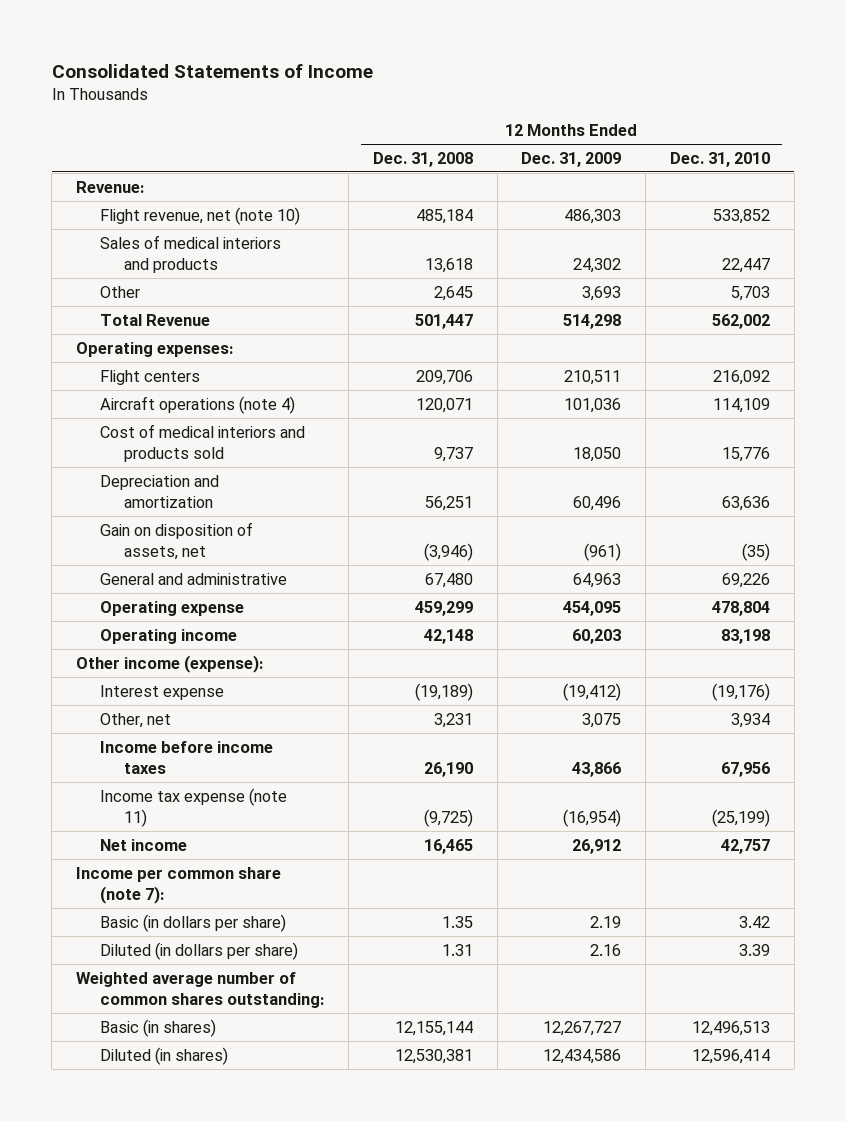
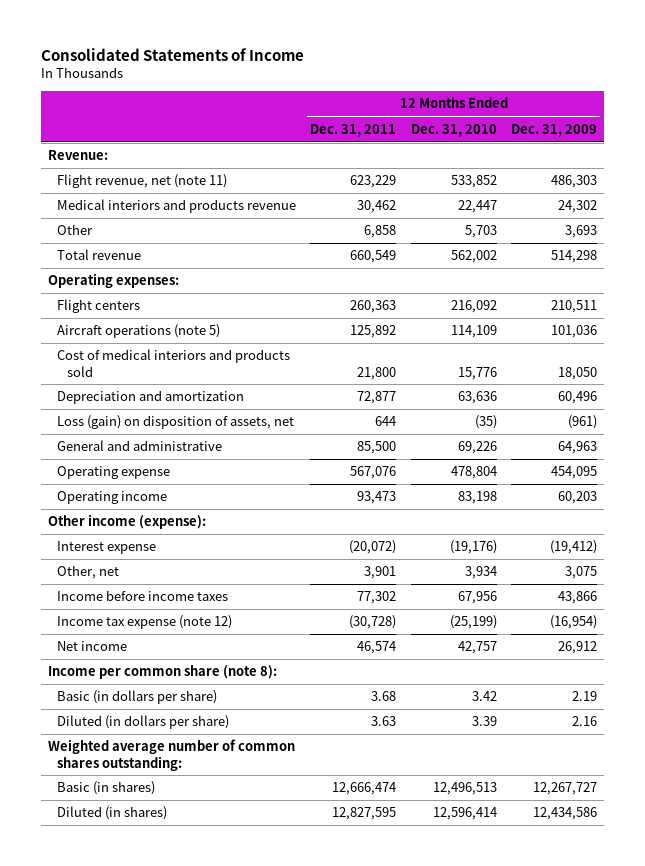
- | 12 Months Ended Dec. 31, 2008 | 12 Months Ended Dec. 31, 2009 | 12 Months Ended Dec. 31, 2010
+ | 12 Months Ended Dec. 31, 2011 | 12 Months Ended Dec. 31, 2010 | 12 Months Ended Dec. 31, 2009
- Flight revenue, net (note 10) | 485,184 | 486,303 | 533,852
- Sales of medical interiors and products | 13,618 | 24,302 | 22,447
+ Flight revenue, net (note 11) | 623,229 | 533,852 | 486,303
+ Medical interiors and products revenue | 30,462 | 22,447 | 24,302
- Total Revenue | 501,447 | 514,298 | 562,002
+ Total revenue | 660,549 | 562,002 | 514,298
- Aircraft operations (note 4) | 120,071 | 101,036 | 114,109
+ Aircraft operations (note 5) | 125,892 | 114,109 | 101,036
- Gain on disposition of assets, net | (3,946) | (961) | (35)
+ Loss (gain) on disposition of assets, net | 644 | (35) | (961)
- Income tax expense (note 11) | (9,725) | (16,954) | (25,199)
+ Income tax expense (note 12) | (30,728) | (25,199) | (16,954)
- Income per common share (note 7):
+ Income per common share (note 8):

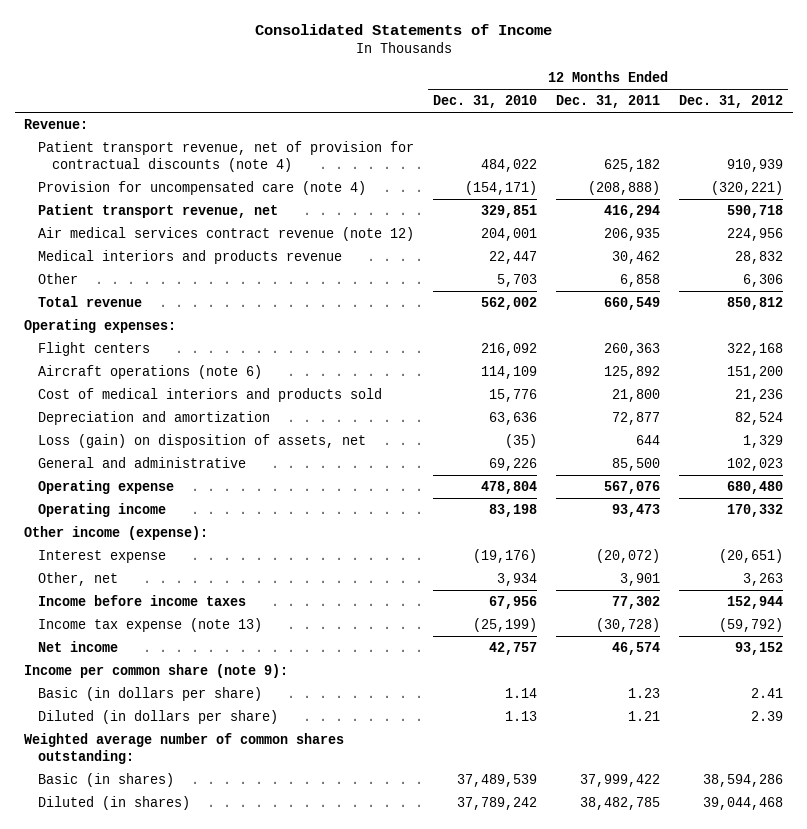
- | 12 Months Ended Dec. 31, 2011 | 12 Months Ended Dec. 31, 2010 | 12 Months Ended Dec. 31, 2009
+ | 12 Months Ended Dec. 31, 2010 | 12 Months Ended Dec. 31, 2011 | 12 Months Ended Dec. 31, 2012
- Flight revenue, net (note 11) | 623,229 | 533,852 | 486,303
+ Patient transport revenue, net of provision for contractual discounts (note 4) | 484,022 | 625,182 | 910,939
+ Provision for uncompensated care (note 4) | (154,171) | (208,888) | (320,221)
+ Patient transport revenue, net | 329,851 | 416,294 | 590,718
+ Air medical services contract revenue (note 12) | 204,001 | 206,935 | 224,956
- Aircraft operations (note 5) | 125,892 | 114,109 | 101,036
+ Aircraft operations (note 6) | 114,109 | 125,892 | 151,200
- Income tax expense (note 12) | (30,728) | (25,199) | (16,954)
+ Income tax expense (note 13) | (25,199) | (30,728) | (59,792)
- Income per common share (note 8):
- Basic (in dollars per share) | 3.68 | 3.42 | 2.19
- Diluted (in dollars per share) | 3.63 | 3.39 | 2.16
+ Income per common share (note 9):
+ Basic (in dollars per share) | 1.14 | 1.23 | 2.41
+ Diluted (in dollars per share) | 1.13 | 1.21 | 2.39
- Basic (in shares) | 12,666,474 | 12,496,513 | 12,267,727
- Diluted (in shares) | 12,827,595 | 12,596,414 | 12,434,586
+ Basic (in shares) | 37,489,539 | 37,999,422 | 38,594,286
+ Diluted (in shares) | 37,789,242 | 38,482,785 | 39,044,468

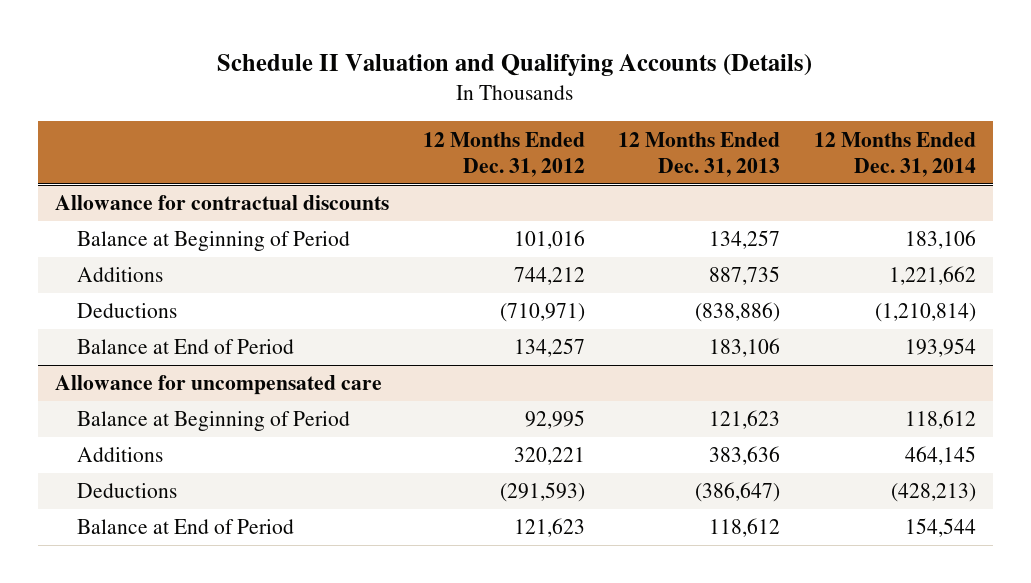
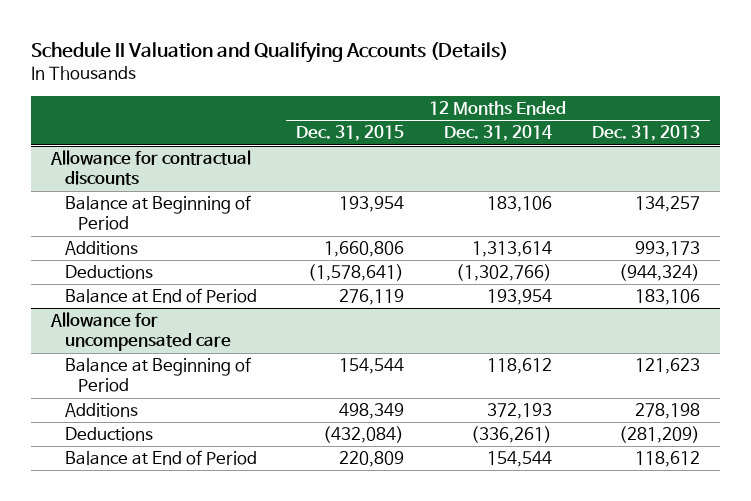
- | 12 Months Ended Dec. 31, 2012 | 12 Months Ended Dec. 31, 2013 | 12 Months Ended Dec. 31, 2014
+ | 12 Months Ended Dec. 31, 2015 | 12 Months Ended Dec. 31, 2014 | 12 Months Ended Dec. 31, 2013
@ Allowance for contractual discounts
- Additions | 744,212 | 887,735 | 1,221,662
- Deductions | (710,971) | (838,886) | (1,210,814)
+ Additions | 1,660,806 | 1,313,614 | 993,173
+ Deductions | (1,578,641) | (1,302,766) | (944,324)
@ Allowance for uncompensated care
- Additions | 320,221 | 383,636 | 464,145
- Deductions | (291,593) | (386,647) | (428,213)
+ Additions | 498,349 | 372,193 | 278,198
+ Deductions | (432,084) | (336,261) | (281,209)

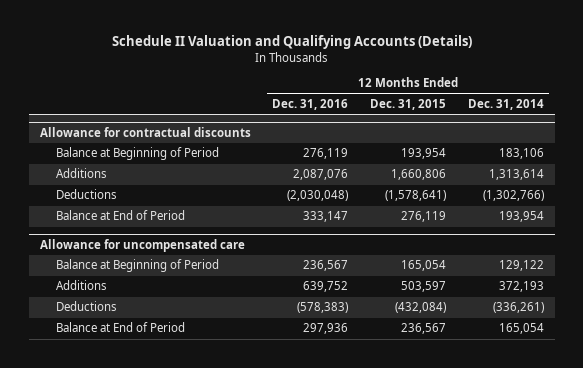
- | 12 Months Ended Dec. 31, 2015 | 12 Months Ended Dec. 31, 2014 | 12 Months Ended Dec. 31, 2013
+ | 12 Months Ended Dec. 31, 2016 | 12 Months Ended Dec. 31, 2015 | 12 Months Ended Dec. 31, 2014
@ Allowance for uncompensated care
- Balance at Beginning of Period | 154,544 | 118,612 | 121,623
- Additions | 498,349 | 372,193 | 278,198
+ Balance at Beginning of Period | 236,567 | 165,054 | 129,122
+ Additions | 639,752 | 503,597 | 372,193
- Balance at End of Period | 220,809 | 154,544 | 118,612
+ Balance at End of Period | 297,936 | 236,567 | 165,054

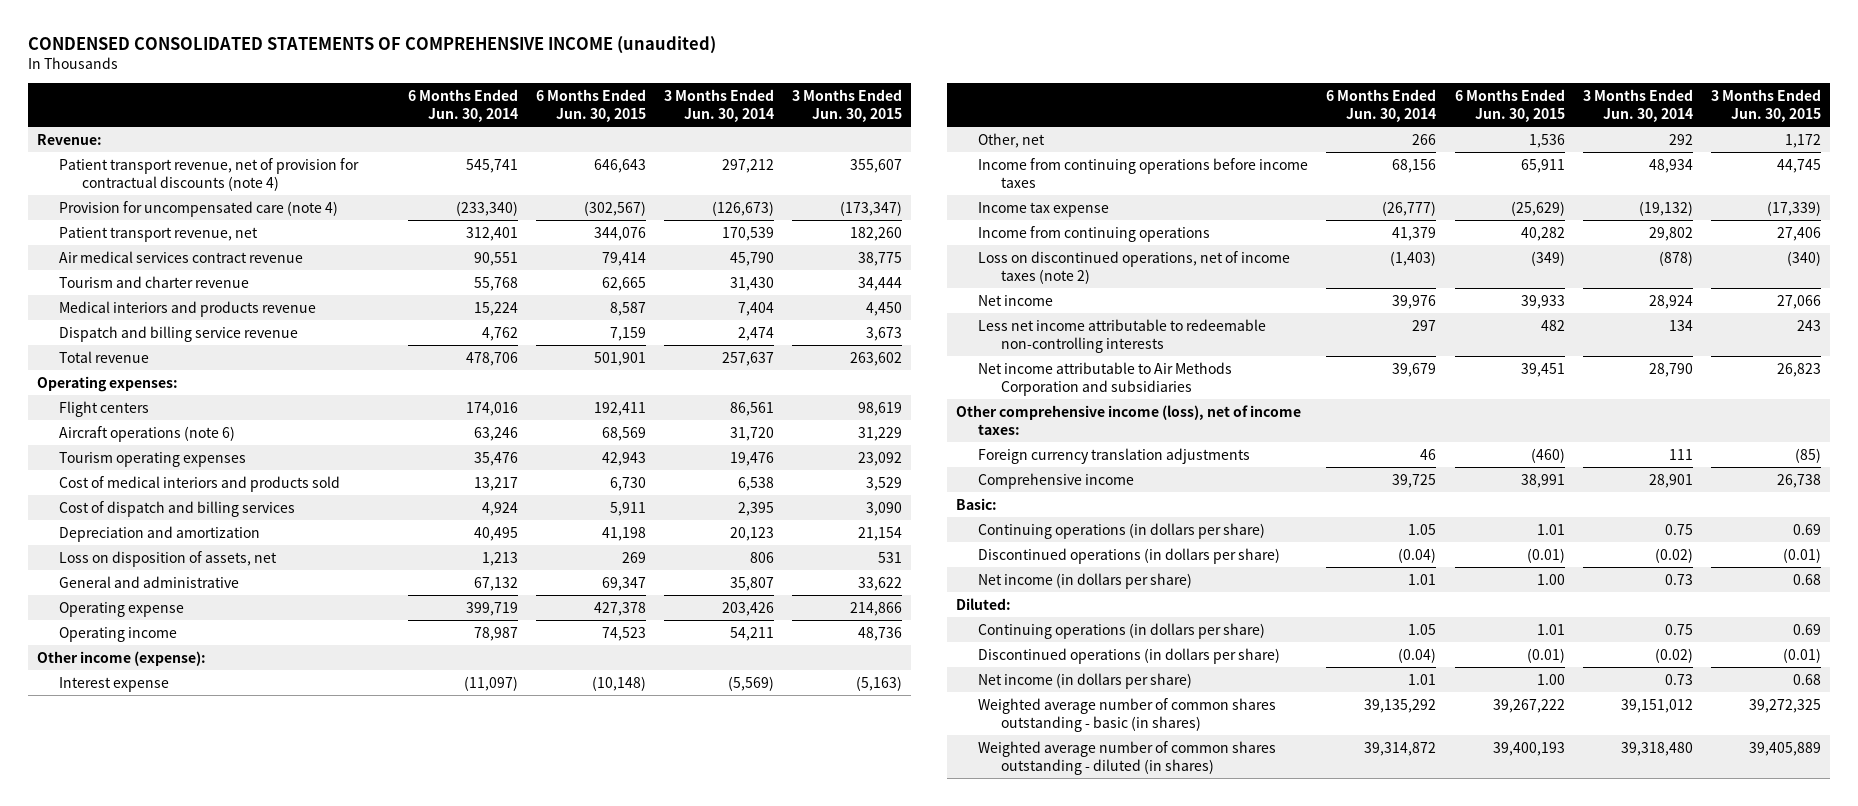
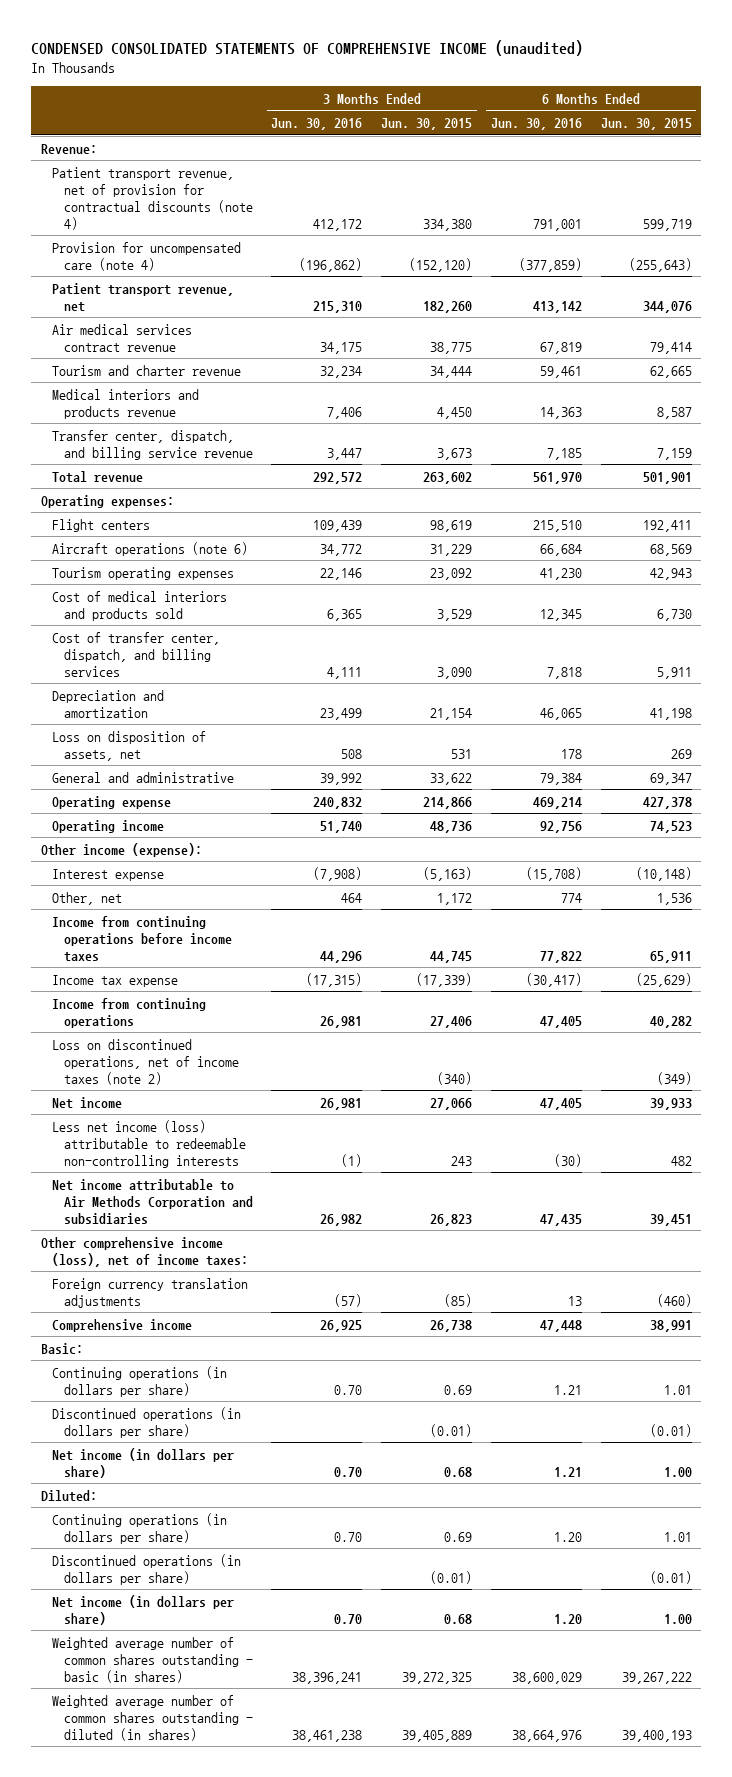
- | 6 Months Ended Jun. 30, 2014 | 6 Months Ended Jun. 30, 2015 | 3 Months Ended Jun. 30, 2014 | 3 Months Ended Jun. 30, 2015
+ | 3 Months Ended Jun. 30, 2016 | 3 Months Ended Jun. 30, 2015 | 6 Months Ended Jun. 30, 2016 | 6 Months Ended Jun. 30, 2015
- Patient transport revenue, net of provision for contractual discounts (note 4) | 545,741 | 646,643 | 297,212 | 355,607
- Provision for uncompensated care (note 4) | (233,340) | (302,567) | (126,673) | (173,347)
+ Patient transport revenue, net of provision for contractual discounts (note 4) | 412,172 | 334,380 | 791,001 | 599,719
+ Provision for uncompensated care (note 4) | (196,862) | (152,120) | (377,859) | (255,643)
- Dispatch and billing service revenue | 4,762 | 7,159 | 2,474 | 3,673
+ Transfer center, dispatch, and billing service revenue | 3,447 | 3,673 | 7,185 | 7,159
- Cost of dispatch and billing services | 4,924 | 5,911 | 2,395 | 3,090
+ Cost of transfer center, dispatch, and billing services | 4,111 | 3,090 | 7,818 | 5,911
- Less net income attributable to redeemable non-controlling interests | 297 | 482 | 134 | 243
+ Less net income (loss) attributable to redeemable non-controlling interests | (1) | 243 | (30) | 482

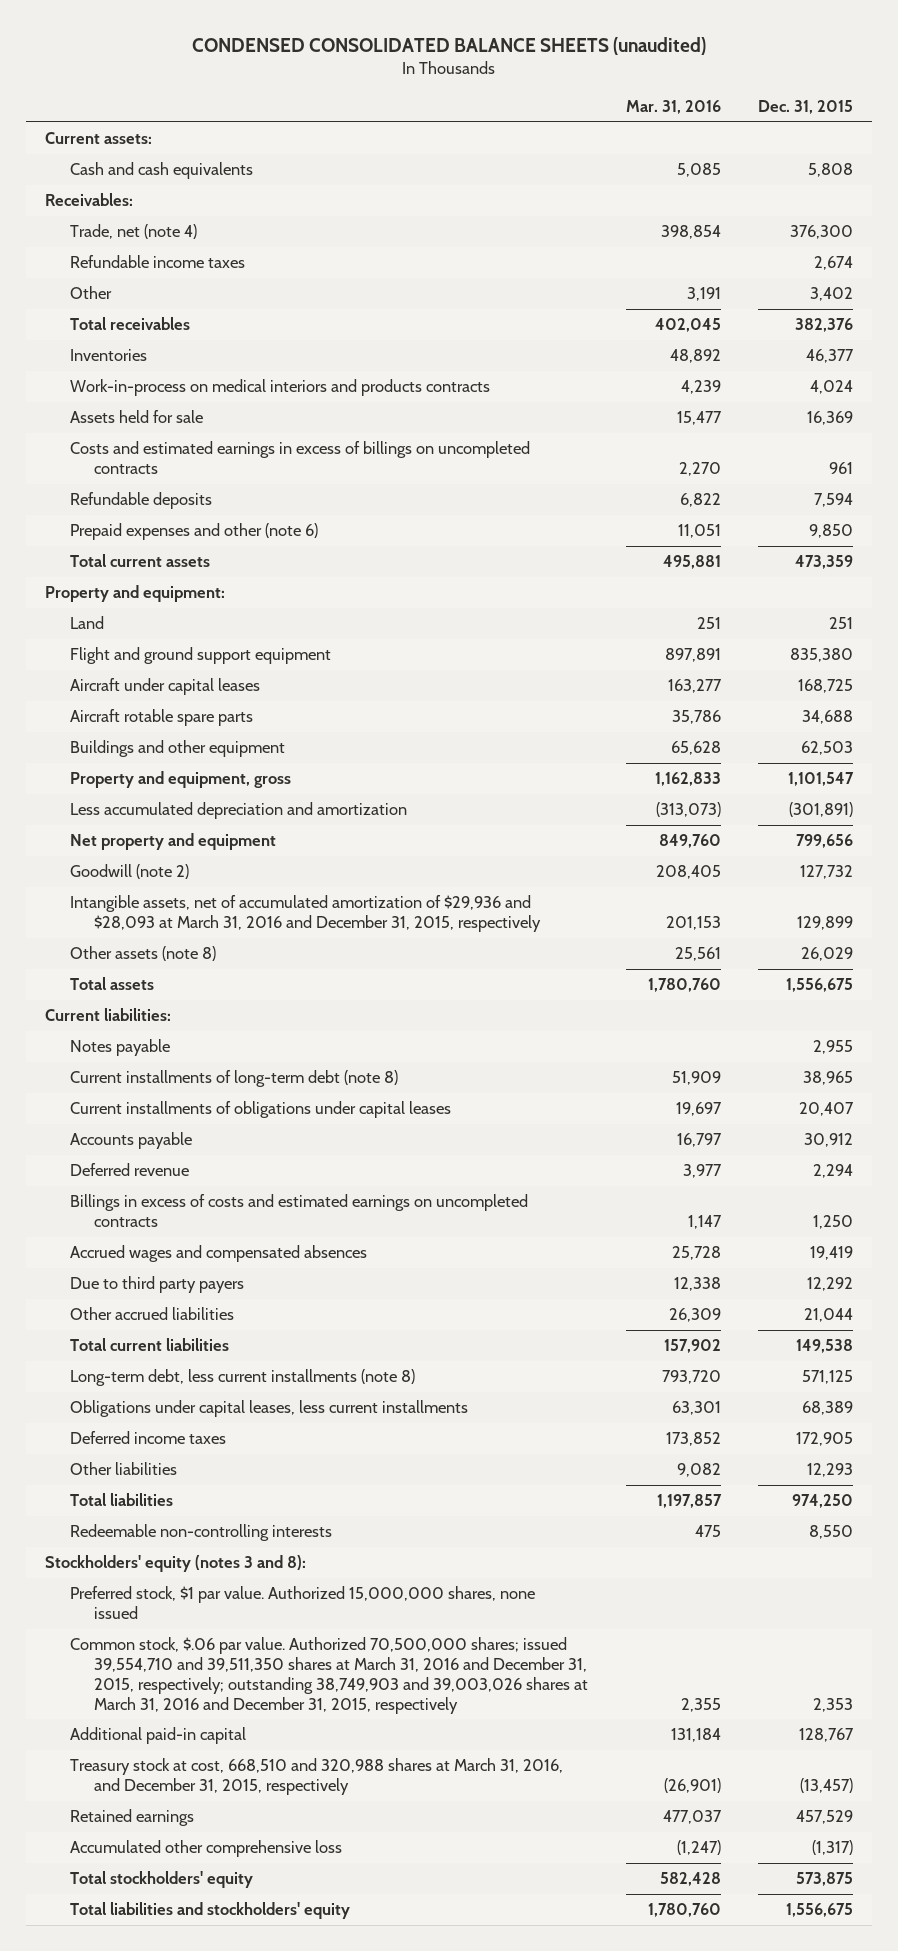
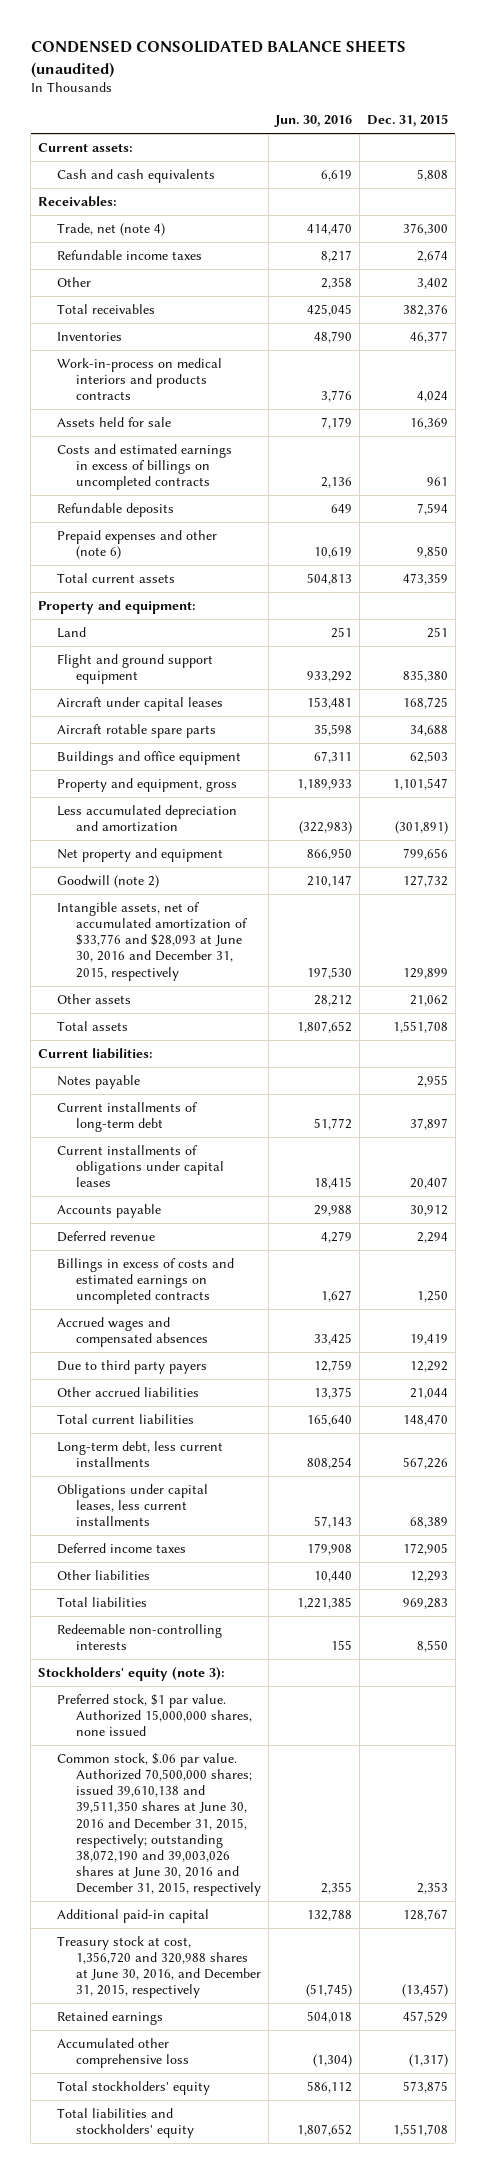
- | Mar. 31, 2016 | Dec. 31, 2015
+ | Jun. 30, 2016 | Dec. 31, 2015
- Buildings and other equipment | 65,628 | 62,503
+ Buildings and office equipment | 67,311 | 62,503
- Intangible assets, net of accumulated amortization of $29,936 and $28,093 at March 31, 2016 and December 31, 2015, respectively | 201,153 | 129,899
- Other assets (note 8) | 25,561 | 26,029
- Total assets | 1,780,760 | 1,556,675
+ Intangible assets, net of accumulated amortization of $33,776 and $28,093 at June 30, 2016 and December 31, 2015, respectively | 197,530 | 129,899
+ Other assets | 28,212 | 21,062
+ Total assets | 1,807,652 | 1,551,708
- Current installments of long-term debt (note 8) | 51,909 | 38,965
+ Current installments of long-term debt | 51,772 | 37,897
- Total current liabilities | 157,902 | 149,538
- Long-term debt, less current installments (note 8) | 793,720 | 571,125
+ Total current liabilities | 165,640 | 148,470
+ Long-term debt, less current installments | 808,254 | 567,226
- Total liabilities | 1,197,857 | 974,250
+ Total liabilities | 1,221,385 | 969,283
- Stockholders' equity (notes 3 and 8):
+ Stockholders' equity (note 3):
- Common stock, $.06 par value. Authorized 70,500,000 shares; issued 39,554,710 and 39,511,350 shares at March 31, 2016 and December 31, 2015, respectively; outstanding 38,749,903 and 39,003,026 shares at March 31, 2016 and December 31, 2015, respectively | 2,355 | 2,353
+ Common stock, $.06 par value. Authorized 70,500,000 shares; issued 39,610,138 and 39,511,350 shares at June 30, 2016 and December 31, 2015, respectively; outstanding 38,072,190 and 39,003,026 shares at June 30, 2016 and December 31, 2015, respectively | 2,355 | 2,353
- Treasury stock at cost, 668,510 and 320,988 shares at March 31, 2016, and December 31, 2015, respectively | (26,901) | (13,457)
+ Treasury stock at cost, 1,356,720 and 320,988 shares at June 30, 2016, and December 31, 2015, respectively | (51,745) | (13,457)
- Total liabilities and stockholders' equity | 1,780,760 | 1,556,675
+ Total liabilities and stockholders' equity | 1,807,652 | 1,551,708

